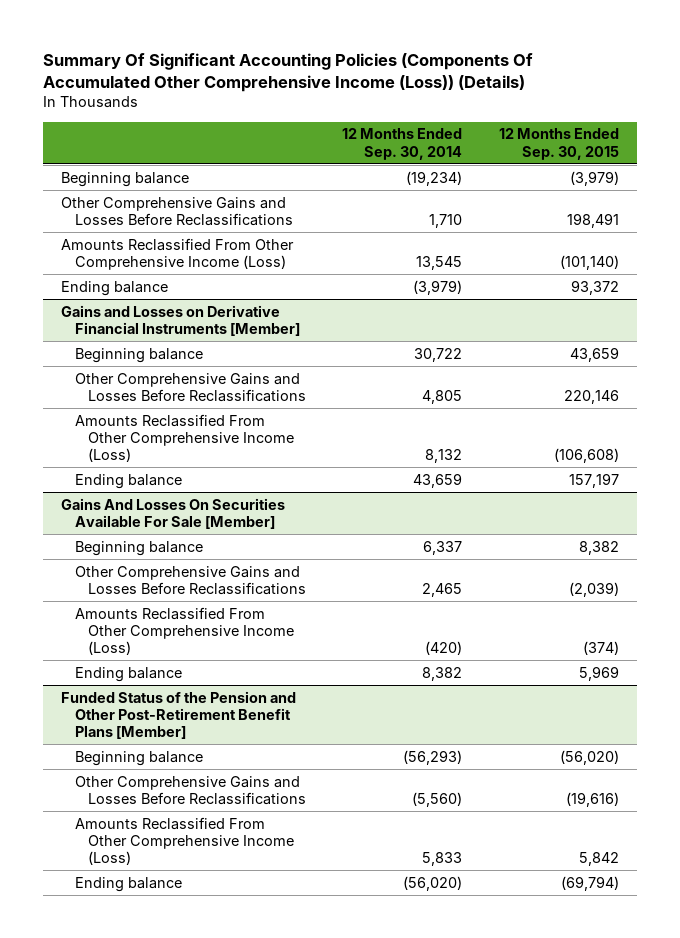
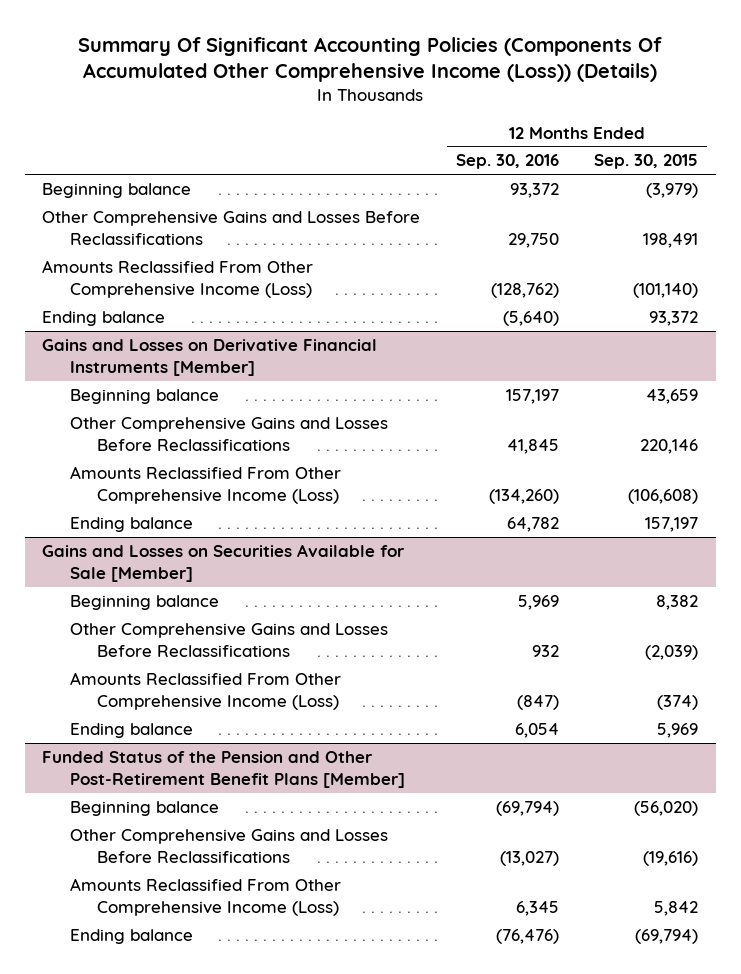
- | 12 Months Ended Sep. 30, 2014 | 12 Months Ended Sep. 30, 2015
+ | 12 Months Ended Sep. 30, 2016 | 12 Months Ended Sep. 30, 2015
- Gains And Losses On Securities Available For Sale [Member]
+ Gains and Losses on Securities Available for Sale [Member]

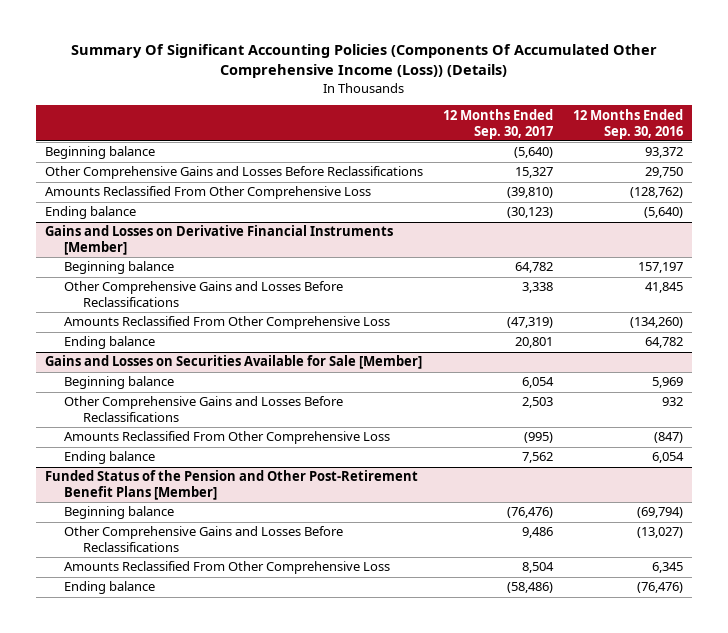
- | 12 Months Ended Sep. 30, 2016 | 12 Months Ended Sep. 30, 2015
+ | 12 Months Ended Sep. 30, 2017 | 12 Months Ended Sep. 30, 2016
- Amounts Reclassified From Other Comprehensive Income (Loss) | (128,762) | (101,140)
+ Amounts Reclassified From Other Comprehensive Loss | (39,810) | (128,762)
@ Gains and Losses on Derivative Financial Instruments [Member]
- Amounts Reclassified From Other Comprehensive Income (Loss) | (134,260) | (106,608)
+ Amounts Reclassified From Other Comprehensive Loss | (47,319) | (134,260)
@ Gains and Losses on Securities Available for Sale [Member]
- Amounts Reclassified From Other Comprehensive Income (Loss) | (847) | (374)
+ Amounts Reclassified From Other Comprehensive Loss | (995) | (847)
@ Funded Status of the Pension and Other Post-Retirement Benefit Plans [Member]
- Amounts Reclassified From Other Comprehensive Income (Loss) | 6,345 | 5,842
+ Amounts Reclassified From Other Comprehensive Loss | 8,504 | 6,345

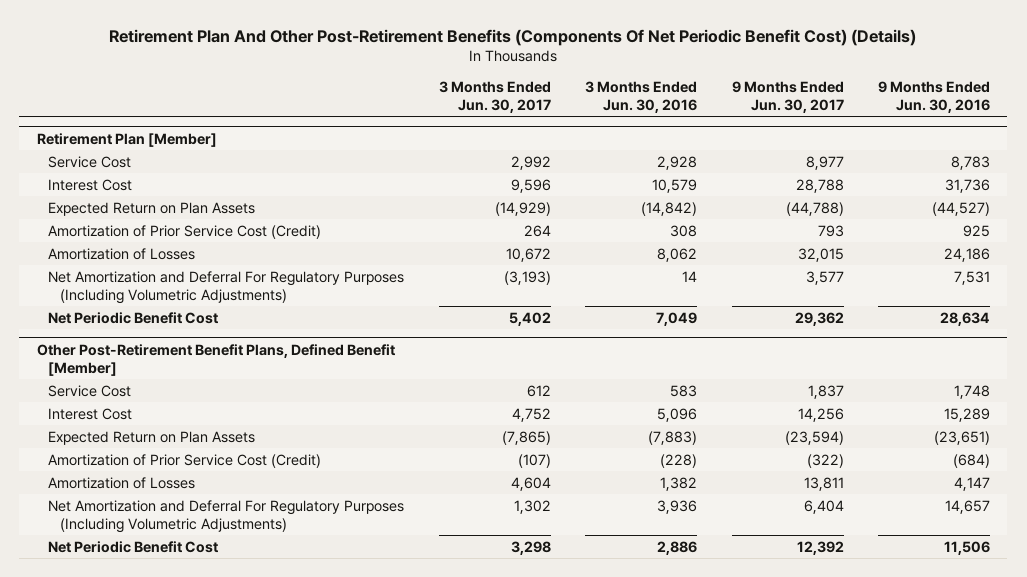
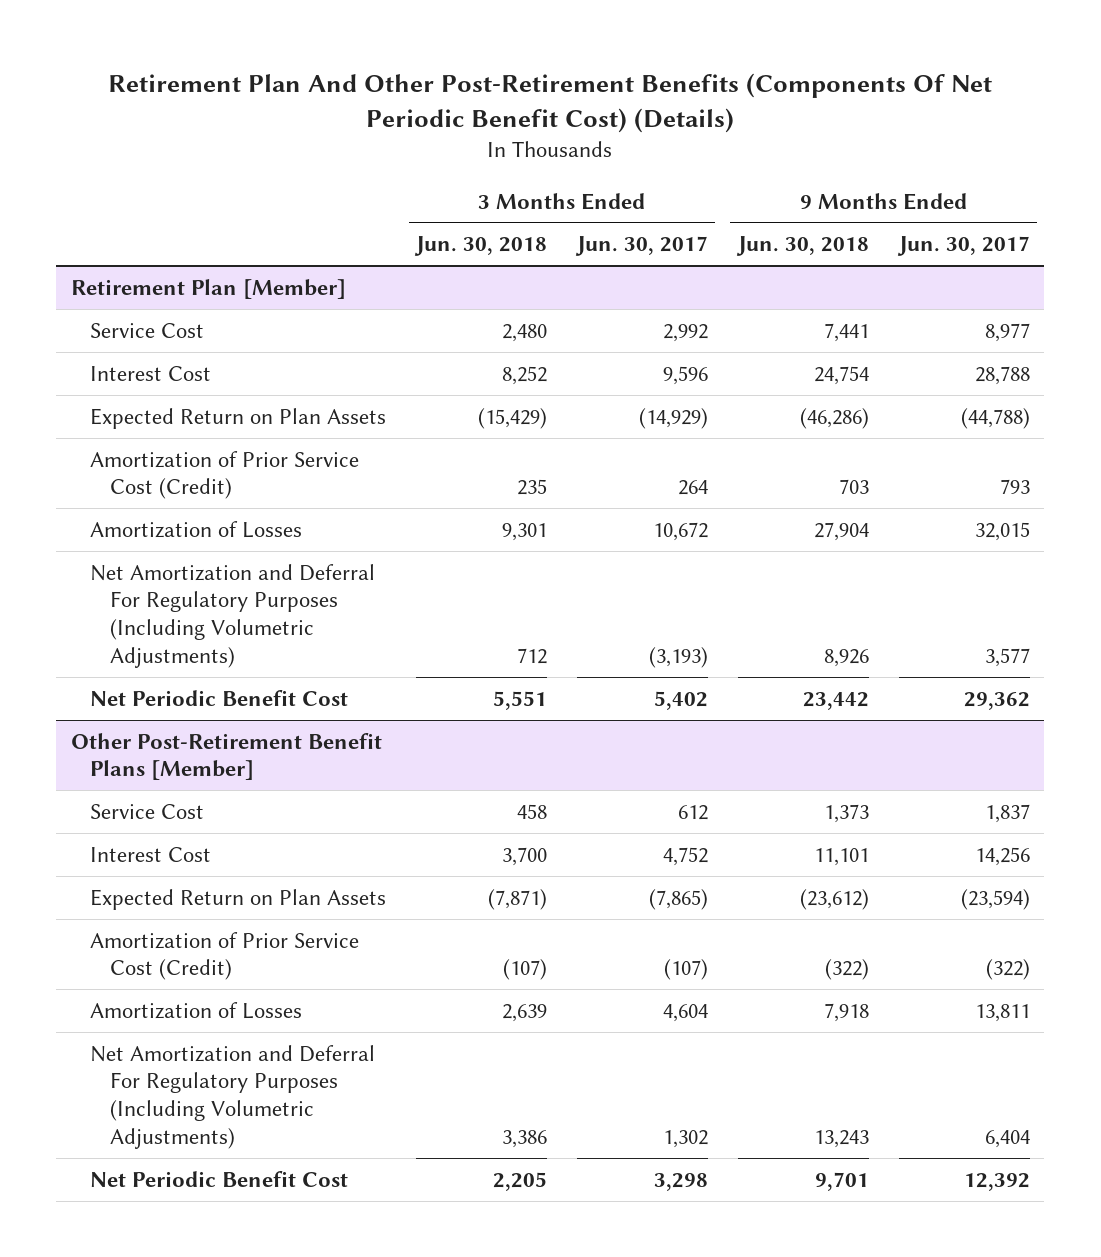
- | 3 Months Ended Jun. 30, 2017 | 3 Months Ended Jun. 30, 2016 | 9 Months Ended Jun. 30, 2017 | 9 Months Ended Jun. 30, 2016
+ | 3 Months Ended Jun. 30, 2018 | 3 Months Ended Jun. 30, 2017 | 9 Months Ended Jun. 30, 2018 | 9 Months Ended Jun. 30, 2017
- Other Post-Retirement Benefit Plans, Defined Benefit [Member]
+ Other Post-Retirement Benefit Plans [Member]

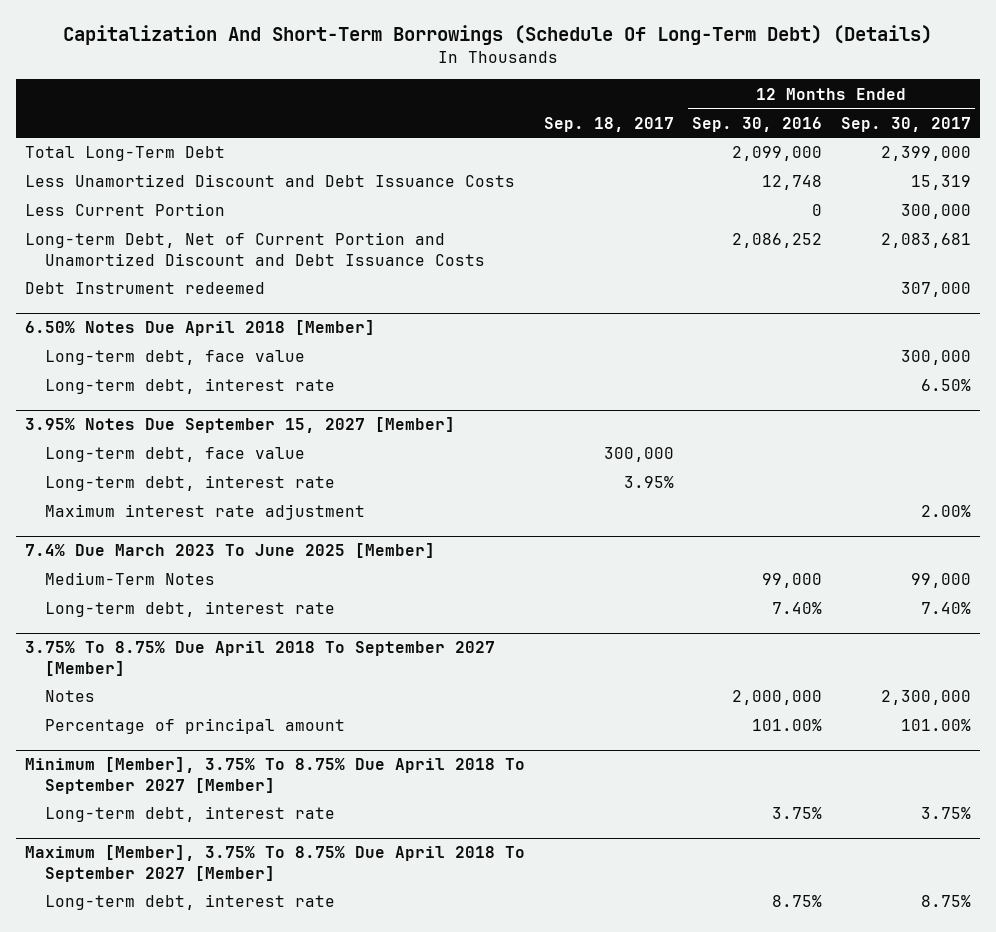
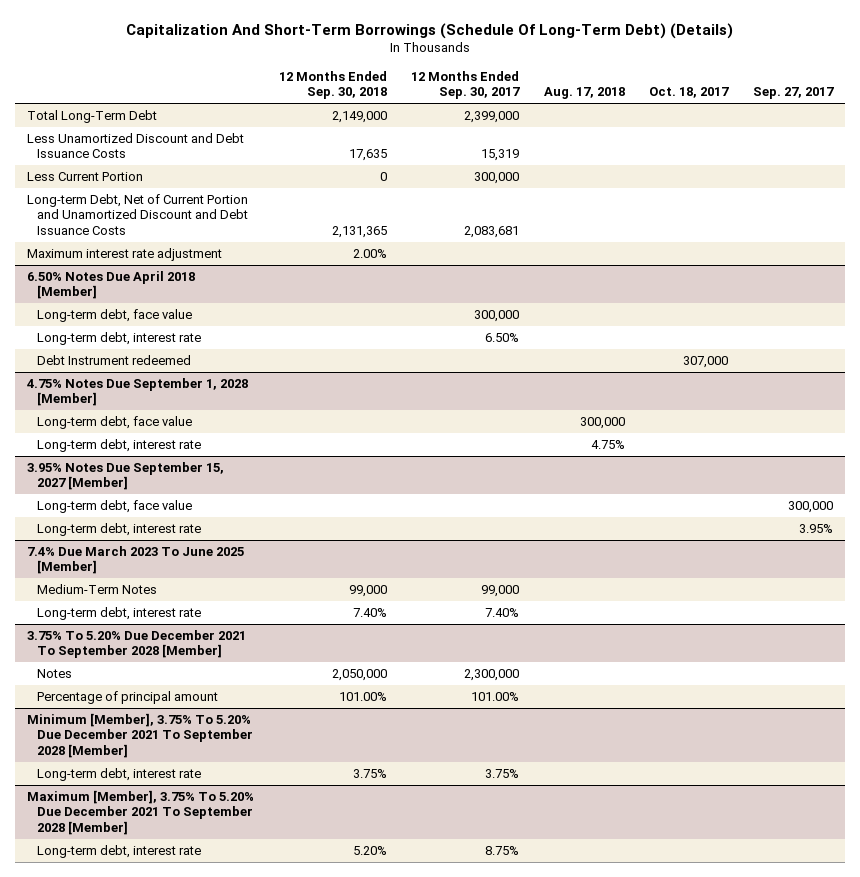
- | Sep. 18, 2017 | 12 Months Ended Sep. 30, 2016 | 12 Months Ended Sep. 30, 2017
+ | 12 Months Ended Sep. 30, 2018 | 12 Months Ended Sep. 30, 2017 | Aug. 17, 2018 | Oct. 18, 2017 | Sep. 27, 2017
- Debt Instrument redeemed | | | 307,000
+ Maximum interest rate adjustment | 2.00% | | | |
@ 6.50% Notes Due April 2018 [Member]
+ Debt Instrument redeemed | | | | 307,000 |
+ 4.75% Notes Due September 1, 2028 [Member]
+ Long-term debt, face value | | | 300,000 | |
+ Long-term debt, interest rate | | | 4.75% | |
@ 3.95% Notes Due September 15, 2027 [Member]
- Maximum interest rate adjustment | | | 2.00%
- 3.75% To 8.75% Due April 2018 To September 2027 [Member]
+ 3.75% To 5.20% Due December 2021 To September 2028 [Member]
- Minimum [Member], 3.75% To 8.75% Due April 2018 To September 2027 [Member]
+ Minimum [Member], 3.75% To 5.20% Due December 2021 To September 2028 [Member]
- Maximum [Member], 3.75% To 8.75% Due April 2018 To September 2027 [Member]
+ Maximum [Member], 3.75% To 5.20% Due December 2021 To September 2028 [Member]

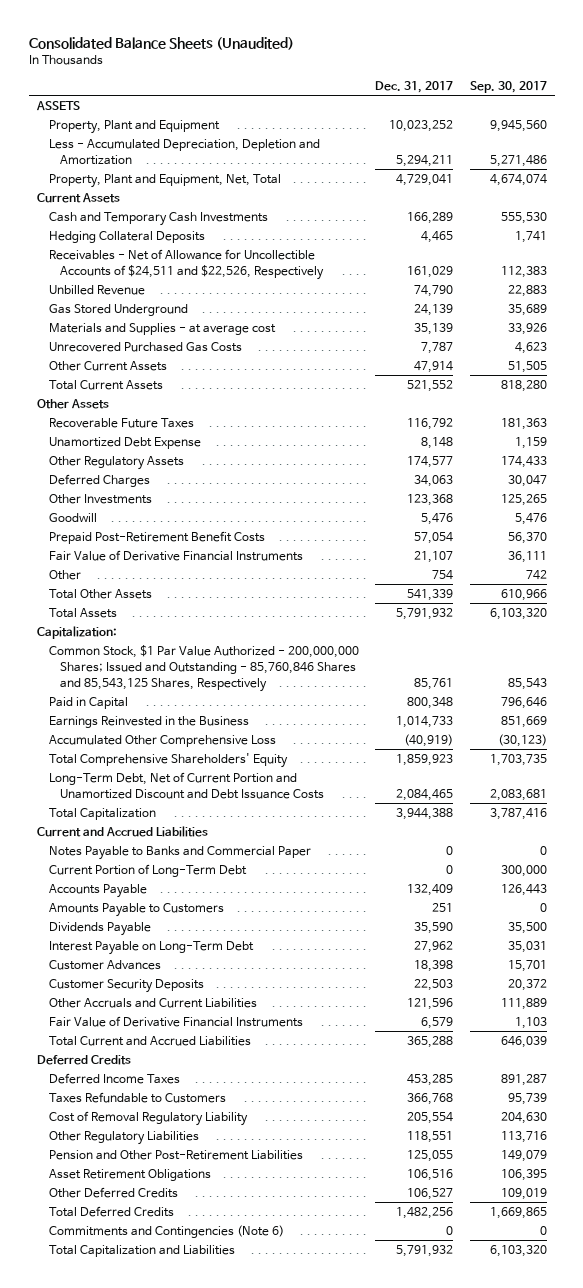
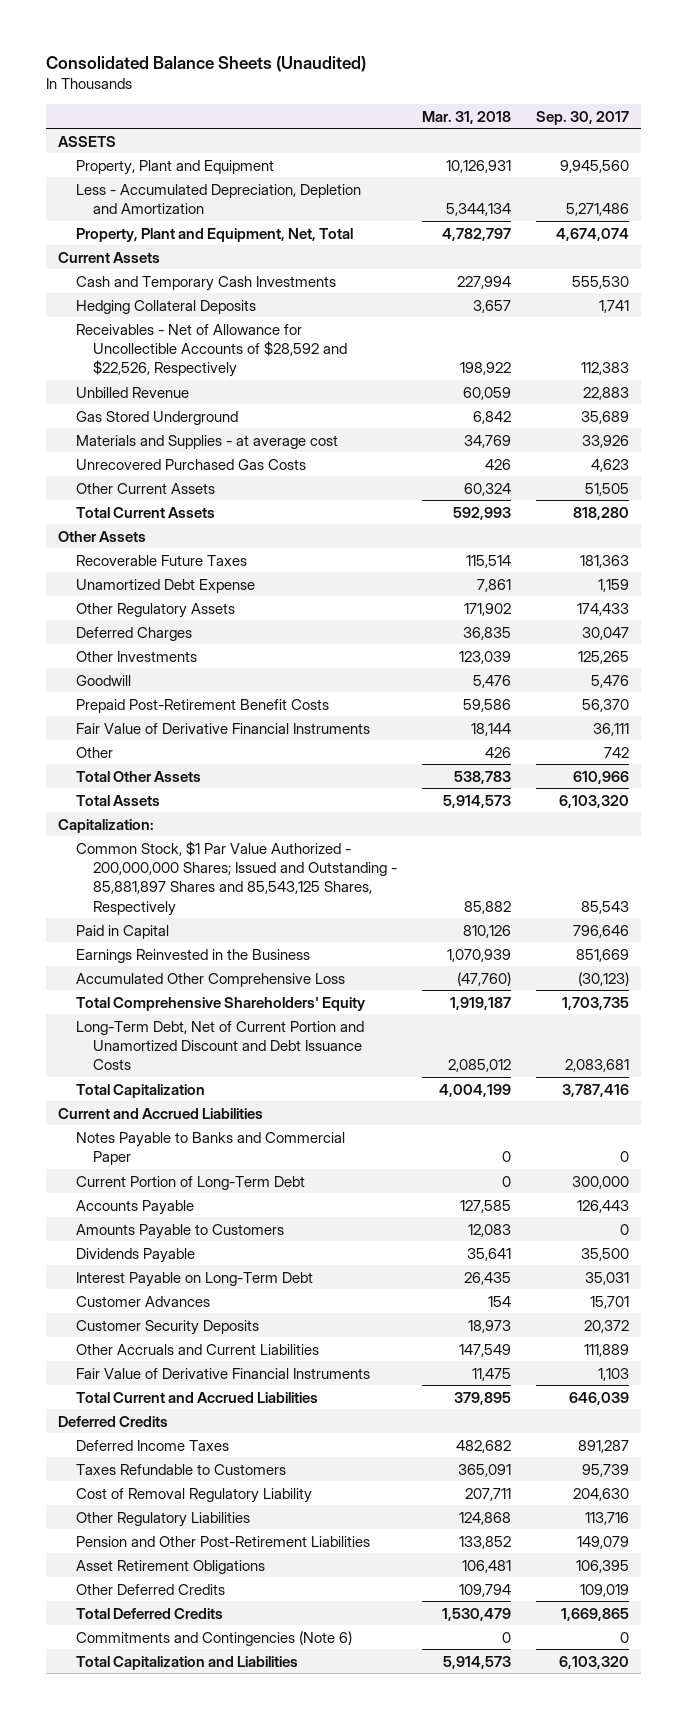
- | Dec. 31, 2017 | Sep. 30, 2017
+ | Mar. 31, 2018 | Sep. 30, 2017
- Receivables - Net of Allowance for Uncollectible Accounts of $24,511 and $22,526, Respectively | 161,029 | 112,383
+ Receivables - Net of Allowance for Uncollectible Accounts of $28,592 and $22,526, Respectively | 198,922 | 112,383
- Common Stock, $1 Par Value Authorized - 200,000,000 Shares; Issued and Outstanding - 85,760,846 Shares and 85,543,125 Shares, Respectively | 85,761 | 85,543
+ Common Stock, $1 Par Value Authorized - 200,000,000 Shares; Issued and Outstanding - 85,881,897 Shares and 85,543,125 Shares, Respectively | 85,882 | 85,543

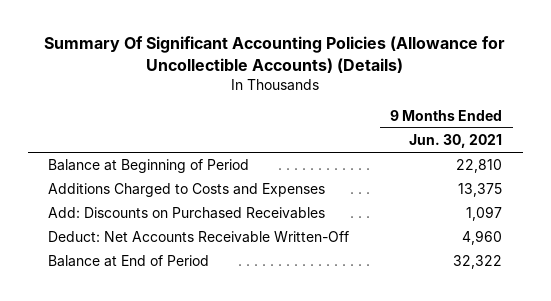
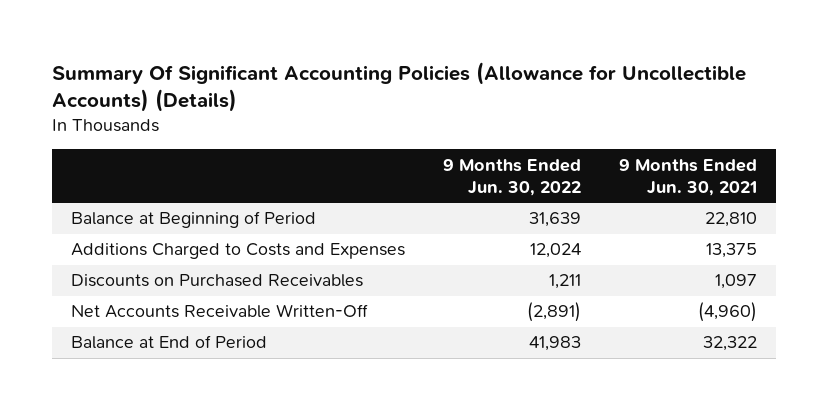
- | 9 Months Ended Jun. 30, 2021
+ | 9 Months Ended Jun. 30, 2022 | 9 Months Ended Jun. 30, 2021
- Add: Discounts on Purchased Receivables | 1,097
- Deduct: Net Accounts Receivable Written-Off | 4,960
+ Discounts on Purchased Receivables | 1,211 | 1,097
+ Net Accounts Receivable Written-Off | (2,891) | (4,960)

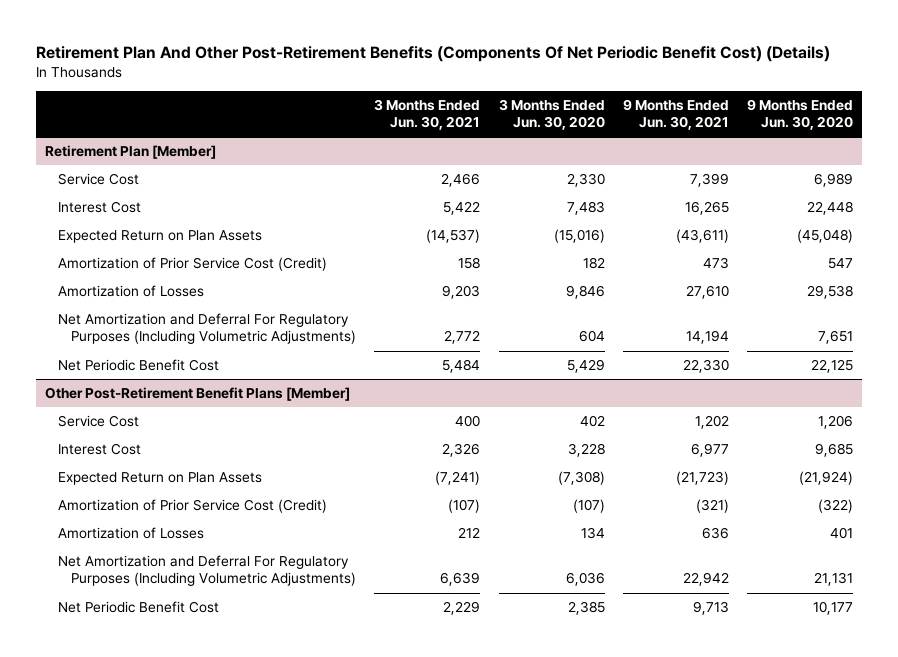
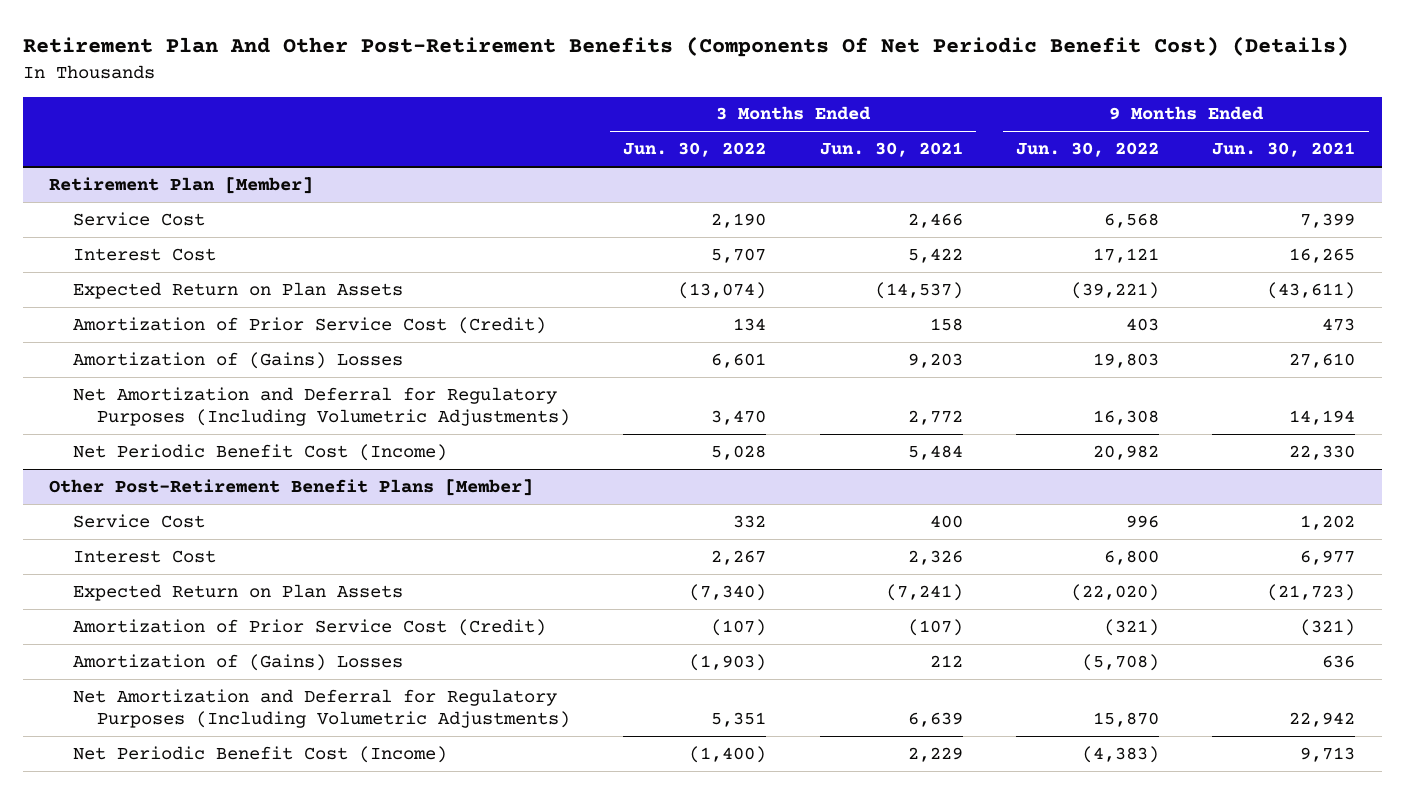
- | 3 Months Ended Jun. 30, 2021 | 3 Months Ended Jun. 30, 2020 | 9 Months Ended Jun. 30, 2021 | 9 Months Ended Jun. 30, 2020
+ | 3 Months Ended Jun. 30, 2022 | 3 Months Ended Jun. 30, 2021 | 9 Months Ended Jun. 30, 2022 | 9 Months Ended Jun. 30, 2021
@ Retirement Plan [Member]
- Amortization of Losses | 9,203 | 9,846 | 27,610 | 29,538
- Net Amortization and Deferral For Regulatory Purposes (Including Volumetric Adjustments) | 2,772 | 604 | 14,194 | 7,651
- Net Periodic Benefit Cost | 5,484 | 5,429 | 22,330 | 22,125
+ Amortization of (Gains) Losses | 6,601 | 9,203 | 19,803 | 27,610
+ Net Amortization and Deferral for Regulatory Purposes (Including Volumetric Adjustments) | 3,470 | 2,772 | 16,308 | 14,194
+ Net Periodic Benefit Cost (Income) | 5,028 | 5,484 | 20,982 | 22,330
@ Other Post-Retirement Benefit Plans [Member]
- Amortization of Losses | 212 | 134 | 636 | 401
- Net Amortization and Deferral For Regulatory Purposes (Including Volumetric Adjustments) | 6,639 | 6,036 | 22,942 | 21,131
- Net Periodic Benefit Cost | 2,229 | 2,385 | 9,713 | 10,177
+ Amortization of (Gains) Losses | (1,903) | 212 | (5,708) | 636
+ Net Amortization and Deferral for Regulatory Purposes (Including Volumetric Adjustments) | 5,351 | 6,639 | 15,870 | 22,942
+ Net Periodic Benefit Cost (Income) | (1,400) | 2,229 | (4,383) | 9,713

